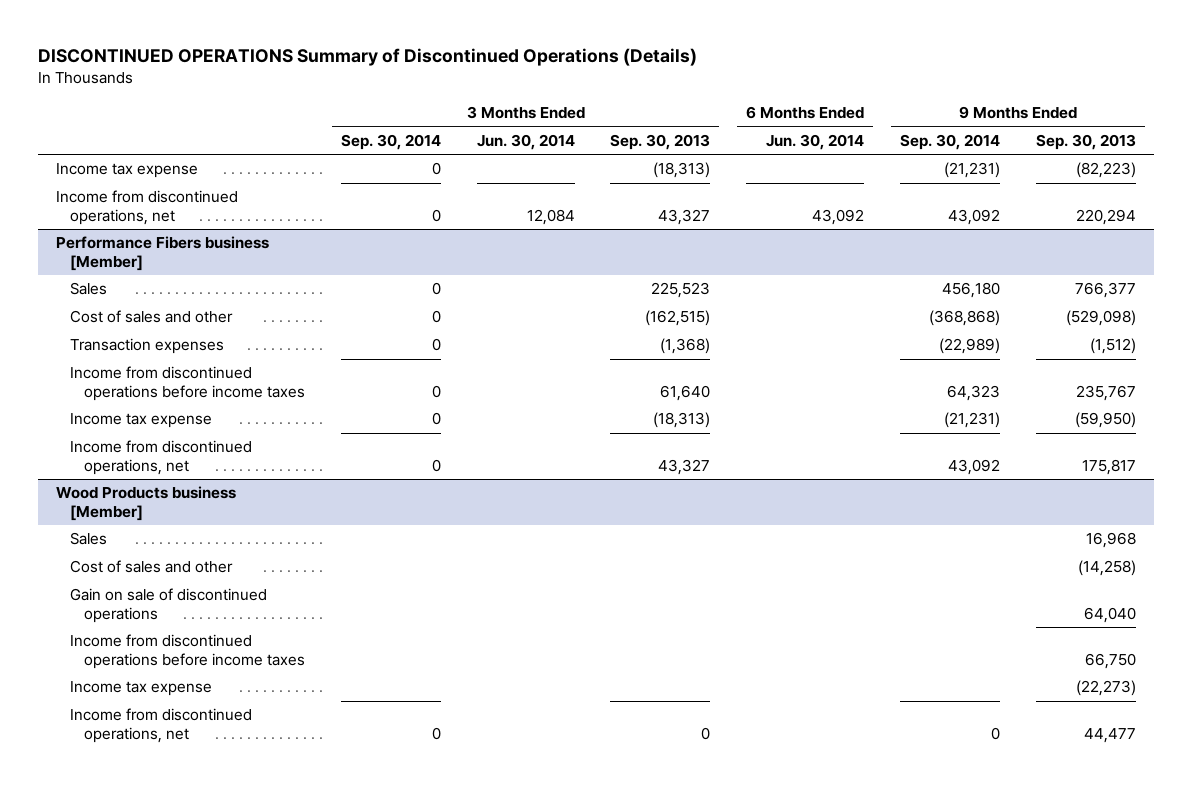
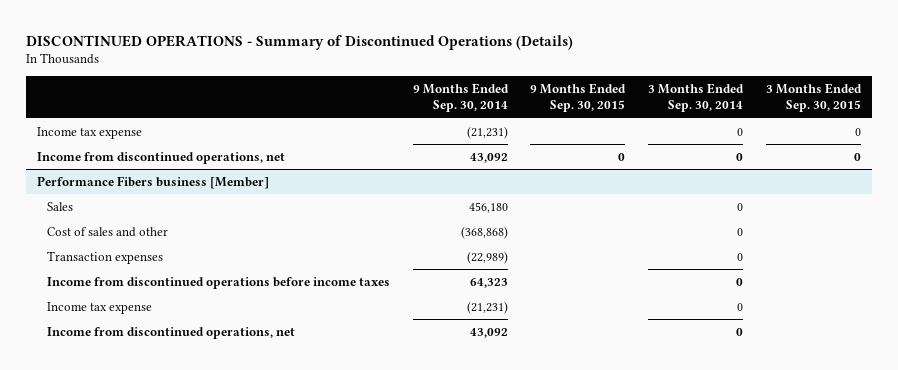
- DISCONTINUED OPERATIONS Summary of Discontinued Operations (Details)
+ DISCONTINUED OPERATIONS - Summary of Discontinued Operations (Details)
- | 3 Months Ended Sep. 30, 2014 | 3 Months Ended Jun. 30, 2014 | 3 Months Ended Sep. 30, 2013 | 6 Months Ended Jun. 30, 2014 | 9 Months Ended Sep. 30, 2014 | 9 Months Ended Sep. 30, 2013
+ | 9 Months Ended Sep. 30, 2014 | 9 Months Ended Sep. 30, 2015 | 3 Months Ended Sep. 30, 2014 | 3 Months Ended Sep. 30, 2015
- Wood Products business [Member]
- Sales | | | | | | 16,968
- Cost of sales and other | | | | | | (14,258)
- Gain on sale of discontinued operations | | | | | | 64,040
- Income from discontinued operations before income taxes | | | | | | 66,750
- Income tax expense | | | | | | (22,273)
- Income from discontinued operations, net | 0 | | 0 | | 0 | 44,477

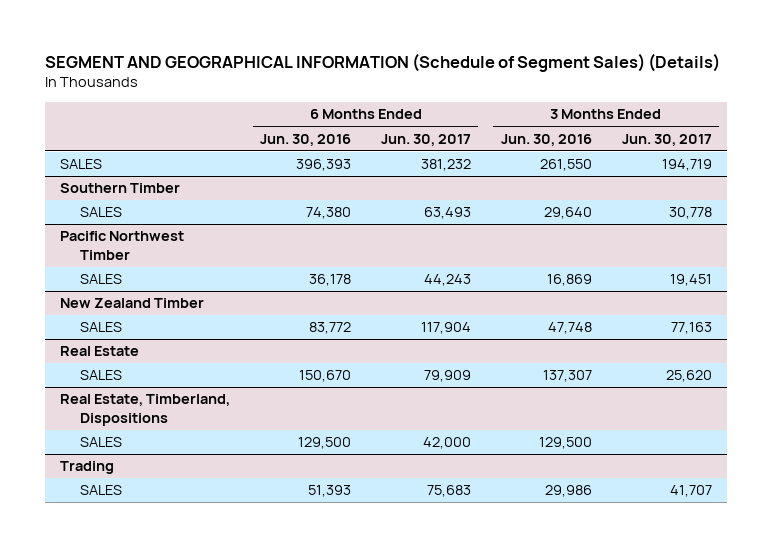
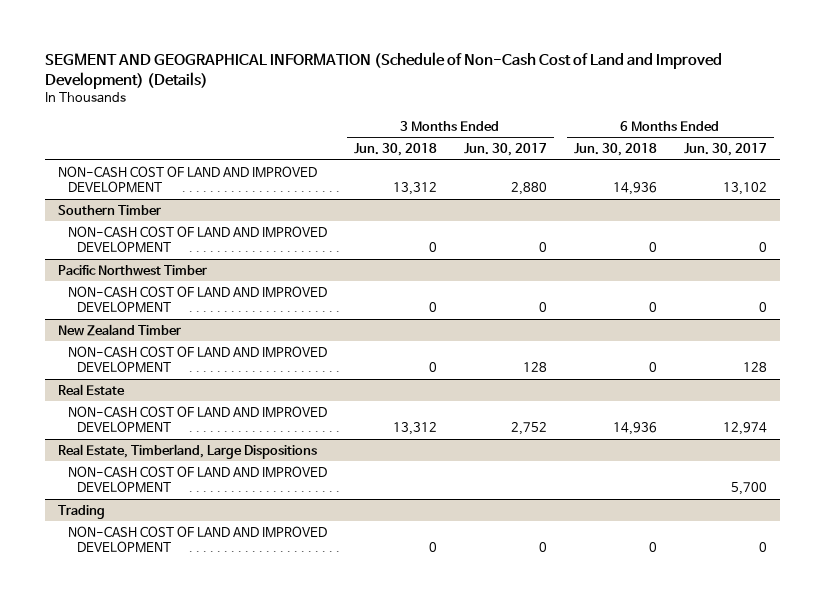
- SEGMENT AND GEOGRAPHICAL INFORMATION (Schedule of Segment Sales) (Details)
+ SEGMENT AND GEOGRAPHICAL INFORMATION (Schedule of Non-Cash Cost of Land and Improved Development) (Details)
- | 6 Months Ended Jun. 30, 2016 | 6 Months Ended Jun. 30, 2017 | 3 Months Ended Jun. 30, 2016 | 3 Months Ended Jun. 30, 2017
+ | 3 Months Ended Jun. 30, 2018 | 3 Months Ended Jun. 30, 2017 | 6 Months Ended Jun. 30, 2018 | 6 Months Ended Jun. 30, 2017
- SALES | 396,393 | 381,232 | 261,550 | 194,719
+ NON-CASH COST OF LAND AND IMPROVED DEVELOPMENT | 13,312 | 2,880 | 14,936 | 13,102
@ Southern Timber
- SALES | 74,380 | 63,493 | 29,640 | 30,778
+ NON-CASH COST OF LAND AND IMPROVED DEVELOPMENT | 0 | 0 | 0 | 0
@ Pacific Northwest Timber
- SALES | 36,178 | 44,243 | 16,869 | 19,451
+ NON-CASH COST OF LAND AND IMPROVED DEVELOPMENT | 0 | 0 | 0 | 0
@ New Zealand Timber
- SALES | 83,772 | 117,904 | 47,748 | 77,163
+ NON-CASH COST OF LAND AND IMPROVED DEVELOPMENT | 0 | 128 | 0 | 128
@ Real Estate
- SALES | 150,670 | 79,909 | 137,307 | 25,620
- Real Estate, Timberland, Dispositions
- SALES | 129,500 | 42,000 | 129,500 |
@ Real Estate
+ NON-CASH COST OF LAND AND IMPROVED DEVELOPMENT | 13,312 | 2,752 | 14,936 | 12,974
+ Real Estate, Timberland, Large Dispositions
+ NON-CASH COST OF LAND AND IMPROVED DEVELOPMENT | | | | 5,700
@ Trading
- SALES | 51,393 | 75,683 | 29,986 | 41,707
+ NON-CASH COST OF LAND AND IMPROVED DEVELOPMENT | 0 | 0 | 0 | 0

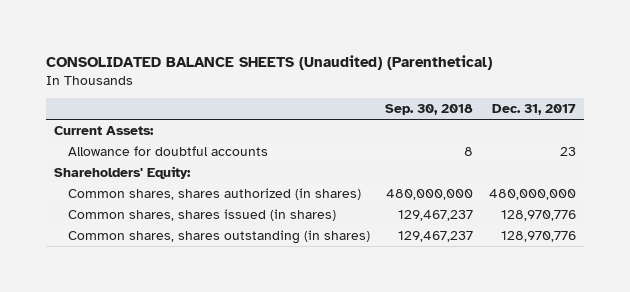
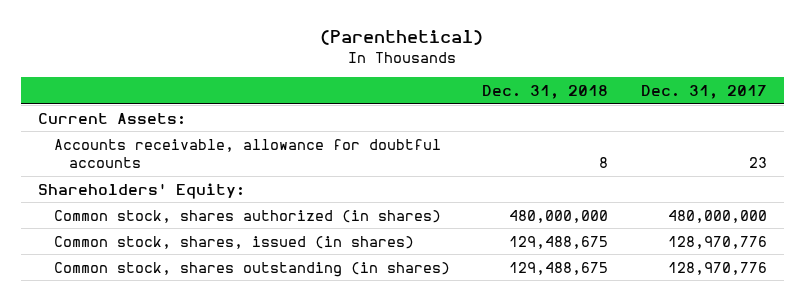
- CONSOLIDATED BALANCE SHEETS (Unaudited) (Parenthetical)
+ (Parenthetical)
- | Sep. 30, 2018 | Dec. 31, 2017
+ | Dec. 31, 2018 | Dec. 31, 2017
- Allowance for doubtful accounts | 8 | 23
+ Accounts receivable, allowance for doubtful accounts | 8 | 23
- Common shares, shares authorized (in shares) | 480,000,000 | 480,000,000
- Common shares, shares issued (in shares) | 129,467,237 | 128,970,776
- Common shares, shares outstanding (in shares) | 129,467,237 | 128,970,776
+ Common stock, shares authorized (in shares) | 480,000,000 | 480,000,000
+ Common stock, shares, issued (in shares) | 129,488,675 | 128,970,776
+ Common stock, shares outstanding (in shares) | 129,488,675 | 128,970,776

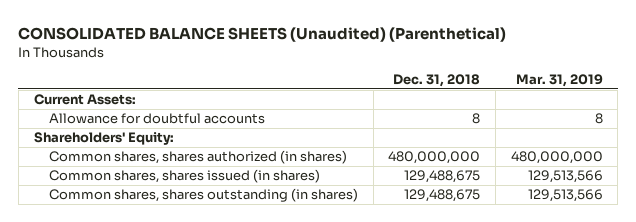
- (Parenthetical)
+ CONSOLIDATED BALANCE SHEETS (Unaudited) (Parenthetical)
- | Dec. 31, 2018 | Dec. 31, 2017
+ | Dec. 31, 2018 | Mar. 31, 2019
- Accounts receivable, allowance for doubtful accounts | 8 | 23
+ Allowance for doubtful accounts | 8 | 8
- Common stock, shares authorized (in shares) | 480,000,000 | 480,000,000
- Common stock, shares, issued (in shares) | 129,488,675 | 128,970,776
- Common stock, shares outstanding (in shares) | 129,488,675 | 128,970,776
+ Common shares, shares authorized (in shares) | 480,000,000 | 480,000,000
+ Common shares, shares issued (in shares) | 129,488,675 | 129,513,566
+ Common shares, shares outstanding (in shares) | 129,488,675 | 129,513,566

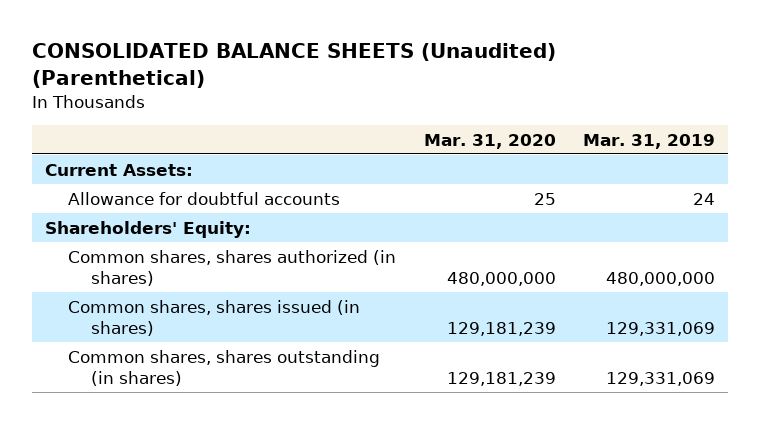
- | Dec. 31, 2018 | Mar. 31, 2019
+ | Mar. 31, 2020 | Mar. 31, 2019
- Allowance for doubtful accounts | 8 | 8
+ Allowance for doubtful accounts | 25 | 24
- Common shares, shares issued (in shares) | 129,488,675 | 129,513,566
- Common shares, shares outstanding (in shares) | 129,488,675 | 129,513,566
+ Common shares, shares issued (in shares) | 129,181,239 | 129,331,069
+ Common shares, shares outstanding (in shares) | 129,181,239 | 129,331,069

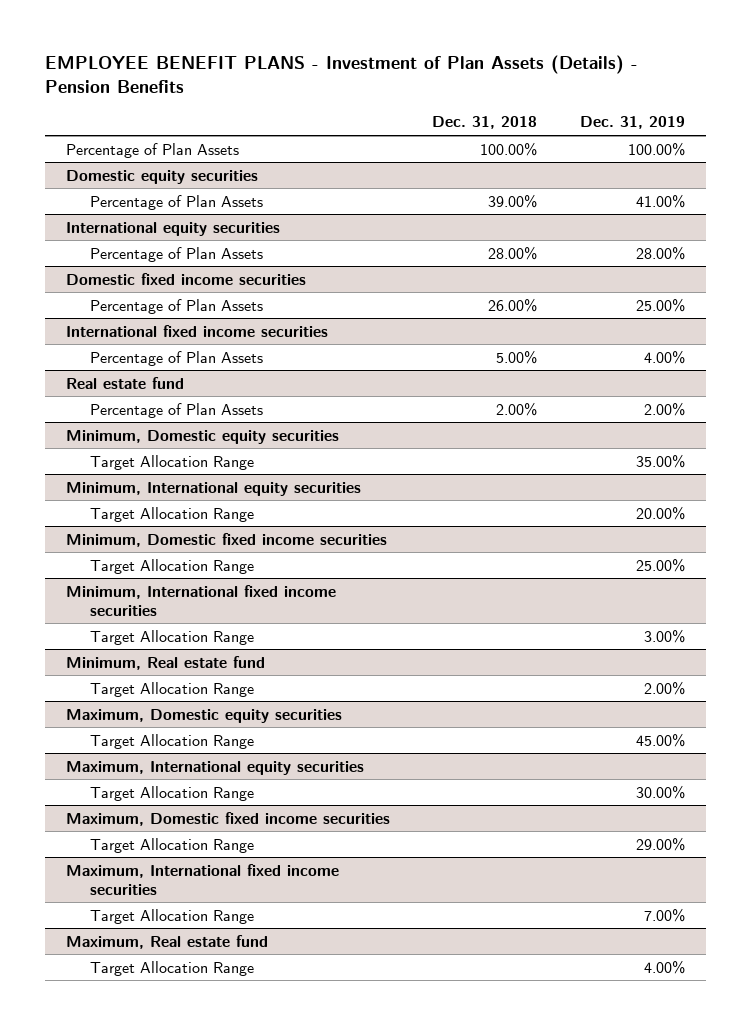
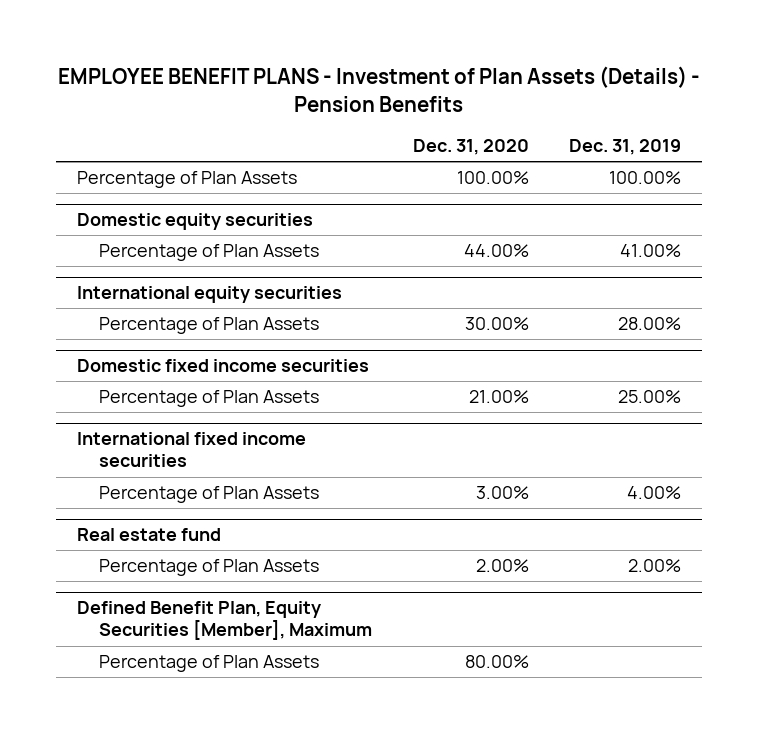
- | Dec. 31, 2018 | Dec. 31, 2019
+ | Dec. 31, 2020 | Dec. 31, 2019
- Minimum, Domestic equity securities
- Target Allocation Range | | 35.00%
- Minimum, International equity securities
- Target Allocation Range | | 20.00%
- Minimum, Domestic fixed income securities
- Target Allocation Range | | 25.00%
- Minimum, International fixed income securities
- Target Allocation Range | | 3.00%
- Minimum, Real estate fund
- Target Allocation Range | | 2.00%
- Maximum, Domestic equity securities
- Target Allocation Range | | 45.00%
- Maximum, International equity securities
- Target Allocation Range | | 30.00%
- Maximum, Domestic fixed income securities
- Target Allocation Range | | 29.00%
- Maximum, International fixed income securities
- Target Allocation Range | | 7.00%
- Maximum, Real estate fund
- Target Allocation Range | | 4.00%
+ Defined Benefit Plan, Equity Securities [Member], Maximum
+ Percentage of Plan Assets | 80.00% |

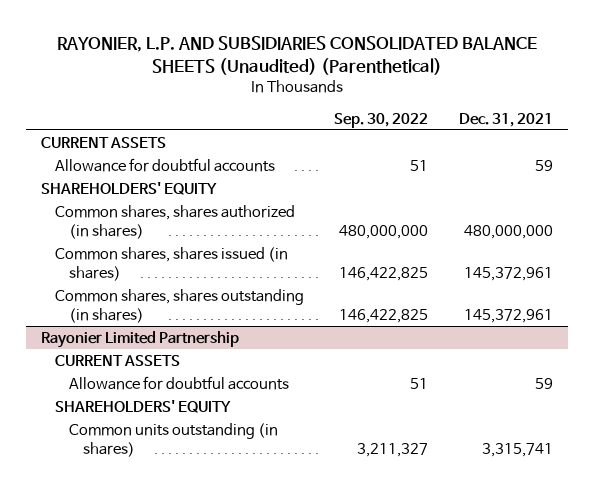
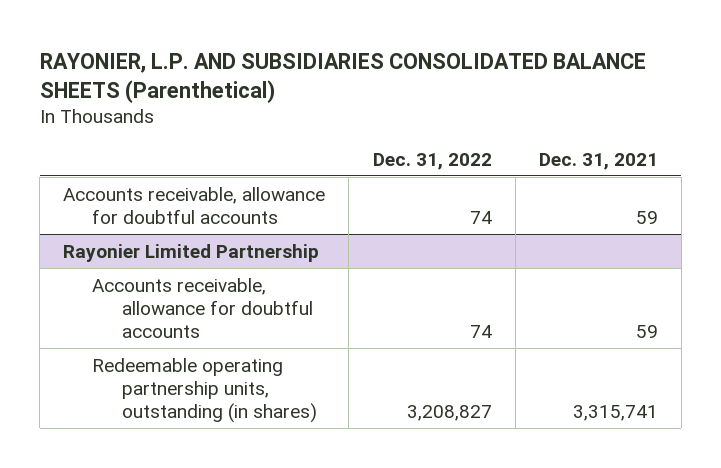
- RAYONIER, L.P. AND SUBSIDIARIES CONSOLIDATED BALANCE SHEETS (Unaudited) (Parenthetical)
+ RAYONIER, L.P. AND SUBSIDIARIES CONSOLIDATED BALANCE SHEETS (Parenthetical)
- | Sep. 30, 2022 | Dec. 31, 2021
+ | Dec. 31, 2022 | Dec. 31, 2021
- CURRENT ASSETS
- Allowance for doubtful accounts | 51 | 59
- SHAREHOLDERS' EQUITY
- Common shares, shares authorized (in shares) | 480,000,000 | 480,000,000
- Common shares, shares issued (in shares) | 146,422,825 | 145,372,961
- Common shares, shares outstanding (in shares) | 146,422,825 | 145,372,961
+ Accounts receivable, allowance for doubtful accounts | 74 | 59
@ Rayonier Limited Partnership
- CURRENT ASSETS
- Allowance for doubtful accounts | 51 | 59
- SHAREHOLDERS' EQUITY
- Common units outstanding (in shares) | 3,211,327 | 3,315,741
+ Accounts receivable, allowance for doubtful accounts | 74 | 59
+ Redeemable operating partnership units, outstanding (in shares) | 3,208,827 | 3,315,741

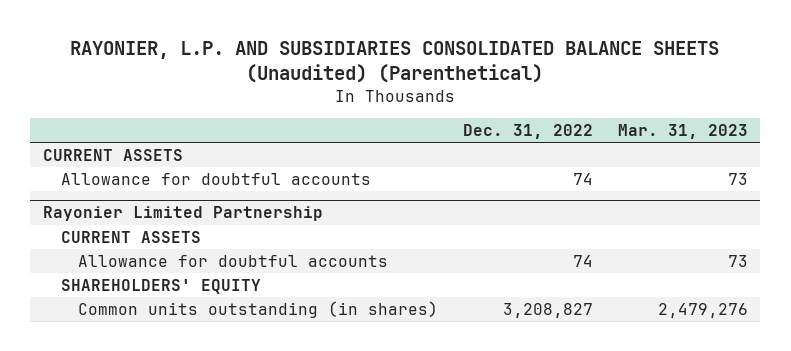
- RAYONIER, L.P. AND SUBSIDIARIES CONSOLIDATED BALANCE SHEETS (Parenthetical)
+ RAYONIER, L.P. AND SUBSIDIARIES CONSOLIDATED BALANCE SHEETS (Unaudited) (Parenthetical)
- | Dec. 31, 2022 | Dec. 31, 2021
+ | Dec. 31, 2022 | Mar. 31, 2023
- Accounts receivable, allowance for doubtful accounts | 74 | 59
+ CURRENT ASSETS
+ Allowance for doubtful accounts | 74 | 73
@ Rayonier Limited Partnership
- Accounts receivable, allowance for doubtful accounts | 74 | 59
- Redeemable operating partnership units, outstanding (in shares) | 3,208,827 | 3,315,741
+ CURRENT ASSETS
+ Allowance for doubtful accounts | 74 | 73
+ SHAREHOLDERS' EQUITY
+ Common units outstanding (in shares) | 3,208,827 | 2,479,276

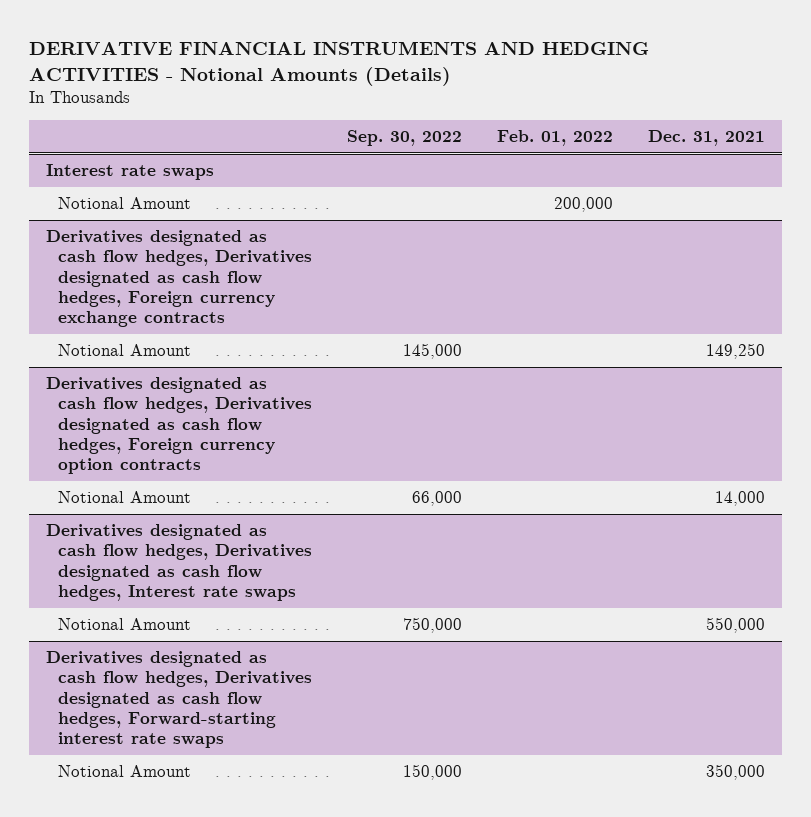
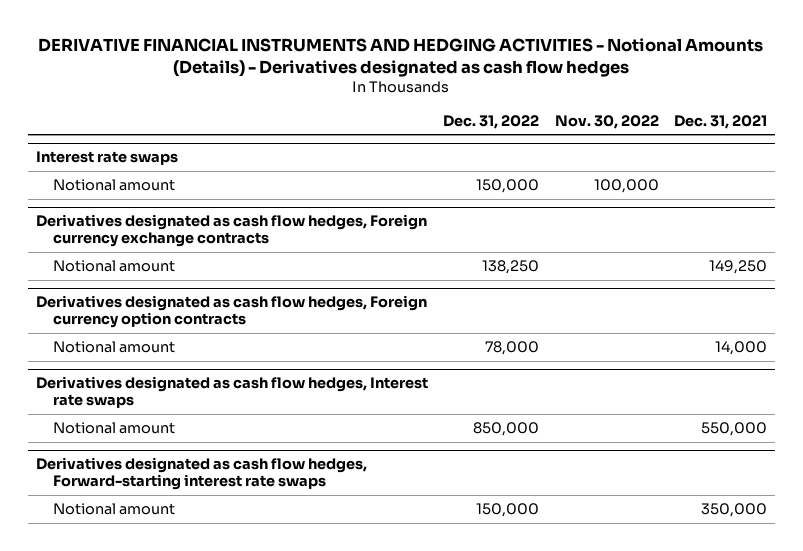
- DERIVATIVE FINANCIAL INSTRUMENTS AND HEDGING ACTIVITIES - Notional Amounts (Details)
+ DERIVATIVE FINANCIAL INSTRUMENTS AND HEDGING ACTIVITIES - Notional Amounts (Details) - Derivatives designated as cash flow hedges
- | Sep. 30, 2022 | Feb. 01, 2022 | Dec. 31, 2021
+ | Dec. 31, 2022 | Nov. 30, 2022 | Dec. 31, 2021
@ Interest rate swaps
- Notional Amount | | 200,000 |
- Derivatives designated as cash flow hedges, Derivatives designated as cash flow hedges, Foreign currency exchange contracts
- Notional Amount | 145,000 | | 149,250
- Derivatives designated as cash flow hedges, Derivatives designated as cash flow hedges, Foreign currency option contracts
- Notional Amount | 66,000 | | 14,000
- Derivatives designated as cash flow hedges, Derivatives designated as cash flow hedges, Interest rate swaps
- Notional Amount | 750,000 | | 550,000
- Derivatives designated as cash flow hedges, Derivatives designated as cash flow hedges, Forward-starting interest rate swaps
- Notional Amount | 150,000 | | 350,000
@ Interest rate swaps
+ Notional amount | 150,000 | 100,000 |
+ Derivatives designated as cash flow hedges, Foreign currency exchange contracts
+ Notional amount | 138,250 | | 149,250
+ Derivatives designated as cash flow hedges, Foreign currency option contracts
+ Notional amount | 78,000 | | 14,000
+ Derivatives designated as cash flow hedges, Interest rate swaps
+ Notional amount | 850,000 | | 550,000
+ Derivatives designated as cash flow hedges, Forward-starting interest rate swaps
+ Notional amount | 150,000 | | 350,000

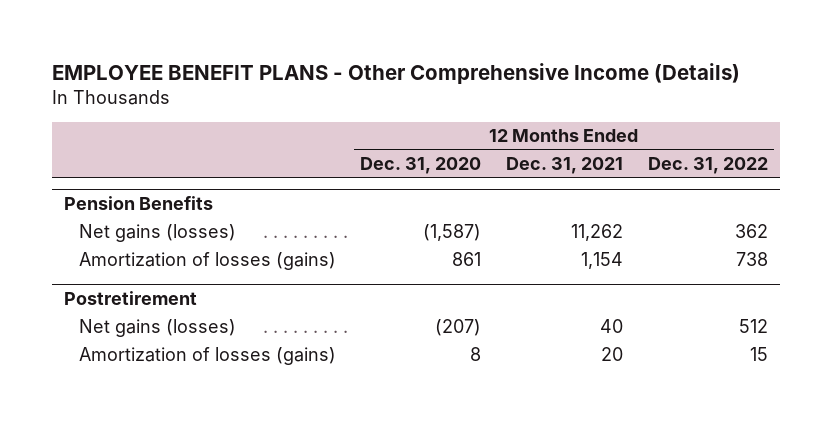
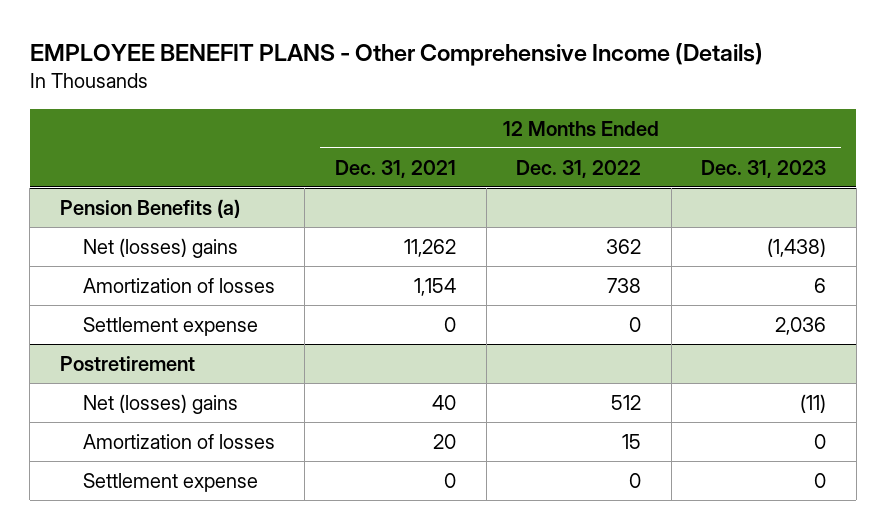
- | 12 Months Ended Dec. 31, 2020 | 12 Months Ended Dec. 31, 2021 | 12 Months Ended Dec. 31, 2022
+ | 12 Months Ended Dec. 31, 2021 | 12 Months Ended Dec. 31, 2022 | 12 Months Ended Dec. 31, 2023
- Pension Benefits
- Net gains (losses) | (1,587) | 11,262 | 362
- Amortization of losses (gains) | 861 | 1,154 | 738
+ Pension Benefits (a)
+ Net (losses) gains | 11,262 | 362 | (1,438)
+ Amortization of losses | 1,154 | 738 | 6
+ Settlement expense | 0 | 0 | 2,036
@ Postretirement
- Net gains (losses) | (207) | 40 | 512
- Amortization of losses (gains) | 8 | 20 | 15
+ Net (losses) gains | 40 | 512 | (11)
+ Amortization of losses | 20 | 15 | 0
+ Settlement expense | 0 | 0 | 0

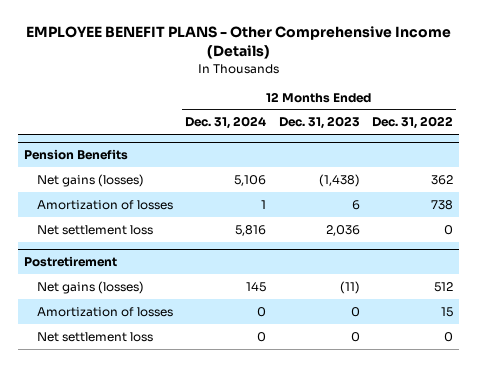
- | 12 Months Ended Dec. 31, 2021 | 12 Months Ended Dec. 31, 2022 | 12 Months Ended Dec. 31, 2023
+ | 12 Months Ended Dec. 31, 2024 | 12 Months Ended Dec. 31, 2023 | 12 Months Ended Dec. 31, 2022
- Pension Benefits (a)
- Net (losses) gains | 11,262 | 362 | (1,438)
+ Pension Benefits
+ Net gains (losses) | 5,106 | (1,438) | 362
- Settlement expense | 0 | 0 | 2,036
+ Net settlement loss | 5,816 | 2,036 | 0
@ Postretirement
- Net (losses) gains | 40 | 512 | (11)
+ Net gains (losses) | 145 | (11) | 512
- Settlement expense | 0 | 0 | 0
+ Net settlement loss | 0 | 0 | 0

